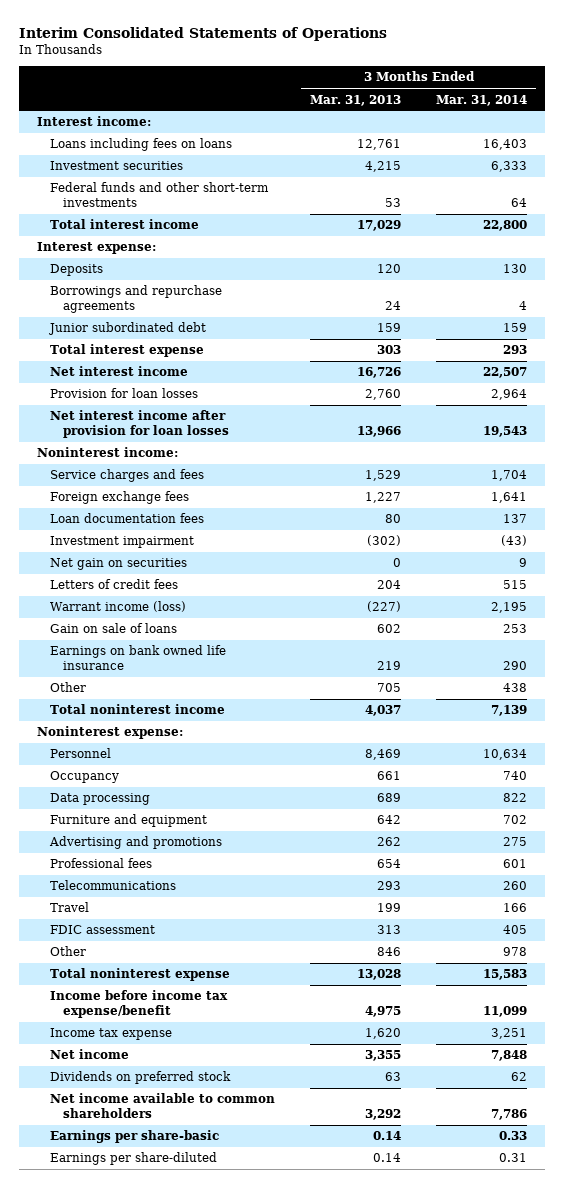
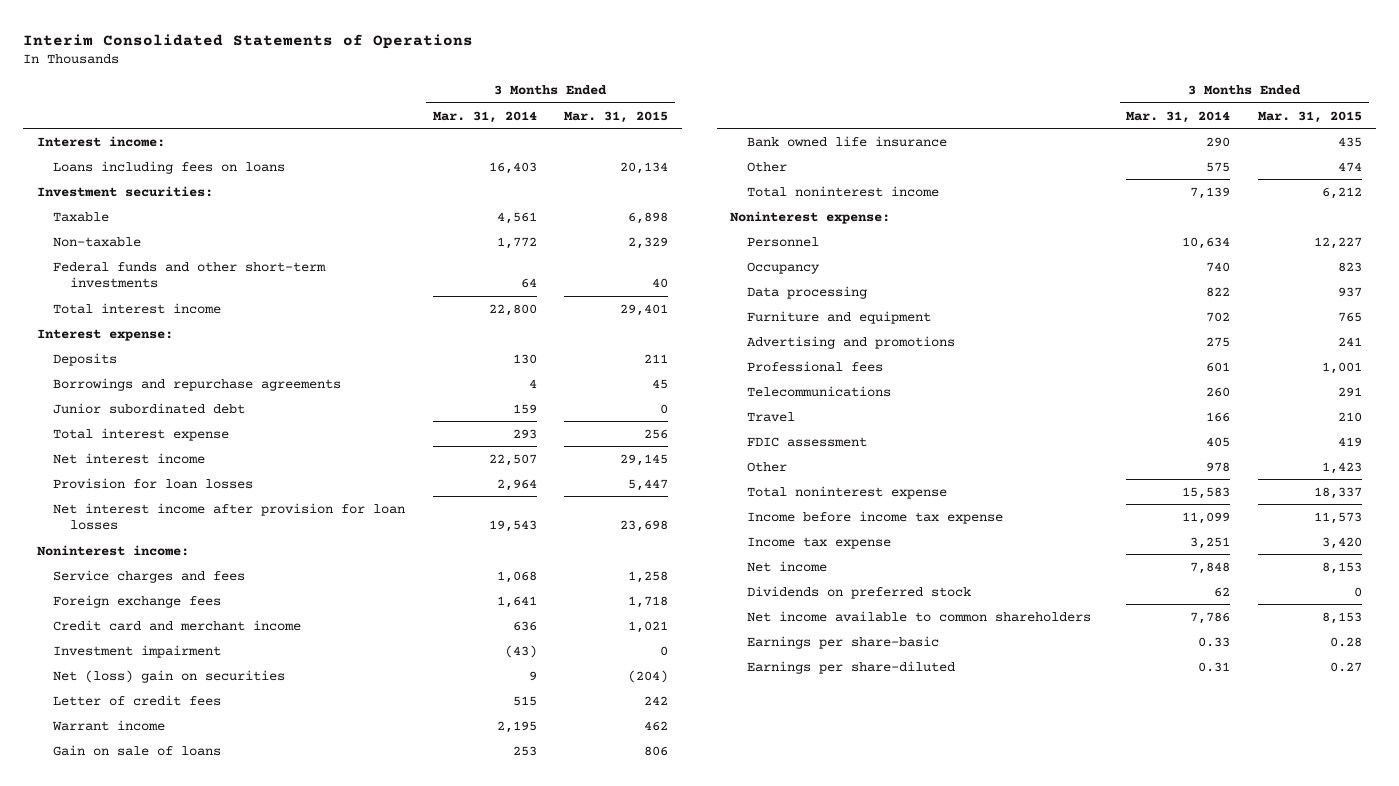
- | 3 Months Ended Mar. 31, 2013 | 3 Months Ended Mar. 31, 2014
+ | 3 Months Ended Mar. 31, 2014 | 3 Months Ended Mar. 31, 2015
- Investment securities | 4,215 | 6,333
+ Investment securities:
+ Taxable | 4,561 | 6,898
+ Non-taxable | 1,772 | 2,329
- Service charges and fees | 1,529 | 1,704
+ Service charges and fees | 1,068 | 1,258
- Loan documentation fees | 80 | 137
+ Credit card and merchant income | 636 | 1,021
- Net gain on securities | 0 | 9
- Letters of credit fees | 204 | 515
- Warrant income (loss) | (227) | 2,195
+ Net (loss) gain on securities | 9 | (204)
+ Letter of credit fees | 515 | 242
+ Warrant income | 2,195 | 462
- Earnings on bank owned life insurance | 219 | 290
- Other | 705 | 438
+ Bank owned life insurance | 290 | 435
+ Other | 575 | 474
- Income before income tax expense/benefit | 4,975 | 11,099
+ Income before income tax expense | 11,099 | 11,573

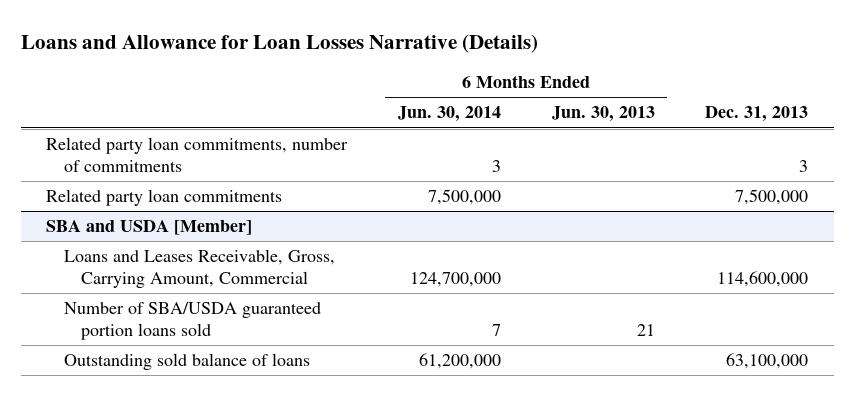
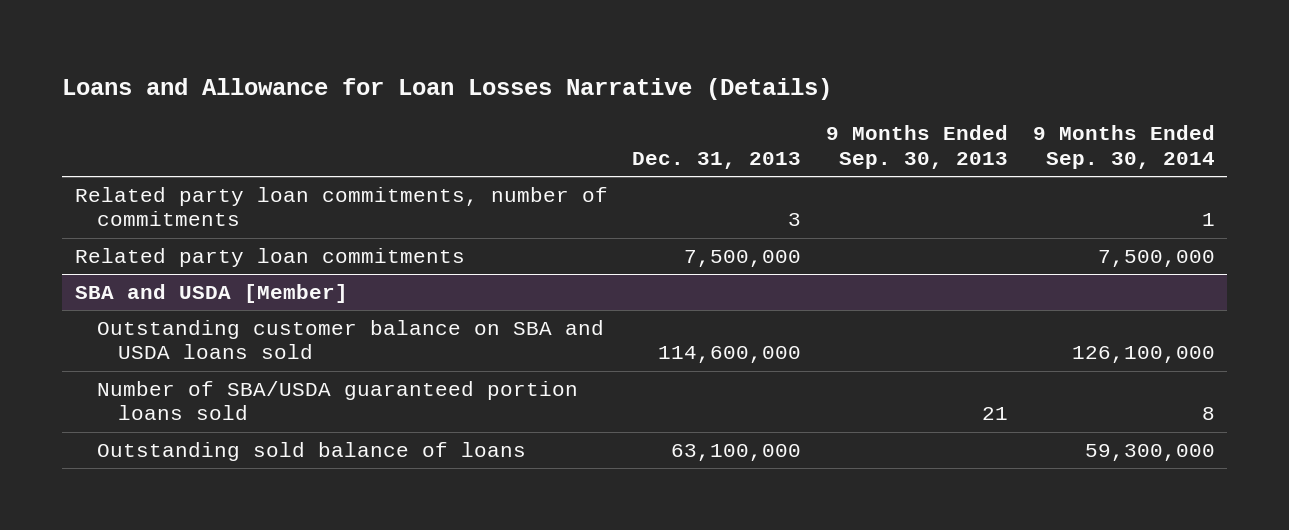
- | 6 Months Ended Jun. 30, 2014 | 6 Months Ended Jun. 30, 2013 | Dec. 31, 2013
+ | Dec. 31, 2013 | 9 Months Ended Sep. 30, 2013 | 9 Months Ended Sep. 30, 2014
@ SBA and USDA [Member]
- Loans and Leases Receivable, Gross, Carrying Amount, Commercial | 124,700,000 | | 114,600,000
+ Outstanding customer balance on SBA and USDA loans sold | 114,600,000 | | 126,100,000

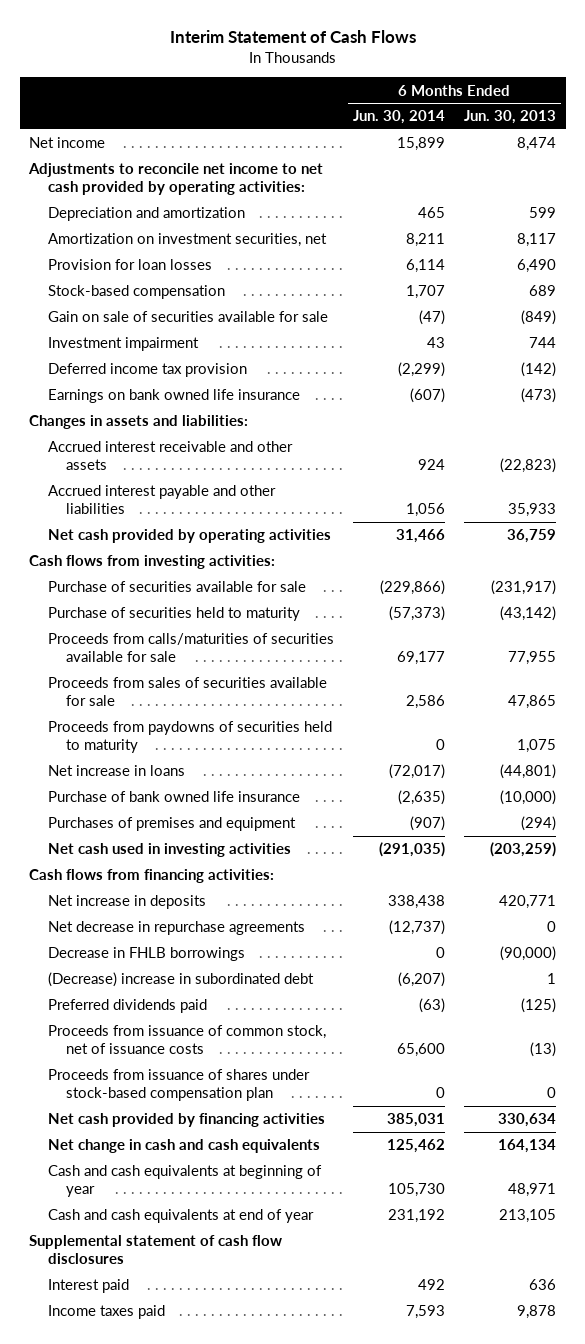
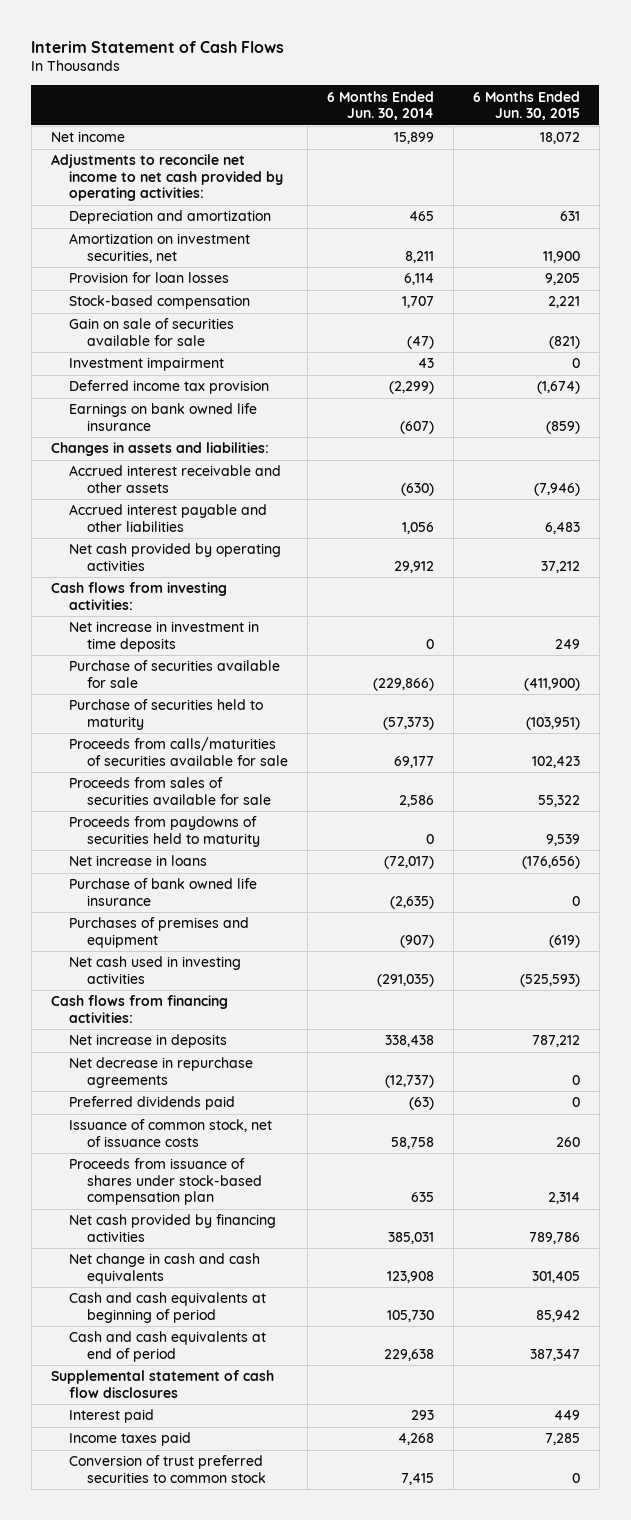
- | 6 Months Ended Jun. 30, 2014 | 6 Months Ended Jun. 30, 2013
+ | 6 Months Ended Jun. 30, 2014 | 6 Months Ended Jun. 30, 2015
- Accrued interest receivable and other assets | 924 | (22,823)
+ Accrued interest receivable and other assets | (630) | (7,946)
- Net cash provided by operating activities | 31,466 | 36,759
+ Net cash provided by operating activities | 29,912 | 37,212
+ Net increase in investment in time deposits | 0 | 249
- Decrease in FHLB borrowings | 0 | (90,000)
- (Decrease) increase in subordinated debt | (6,207) | 1
- Proceeds from issuance of common stock, net of issuance costs | 65,600 | (13)
- Proceeds from issuance of shares under stock-based compensation plan | 0 | 0
+ Issuance of common stock, net of issuance costs | 58,758 | 260
+ Proceeds from issuance of shares under stock-based compensation plan | 635 | 2,314
- Net change in cash and cash equivalents | 125,462 | 164,134
- Cash and cash equivalents at beginning of year | 105,730 | 48,971
- Cash and cash equivalents at end of year | 231,192 | 213,105
+ Net change in cash and cash equivalents | 123,908 | 301,405
+ Cash and cash equivalents at beginning of period | 105,730 | 85,942
+ Cash and cash equivalents at end of period | 229,638 | 387,347
- Interest paid | 492 | 636
- Income taxes paid | 7,593 | 9,878
+ Interest paid | 293 | 449
+ Income taxes paid | 4,268 | 7,285
+ Conversion of trust preferred securities to common stock | 7,415 | 0

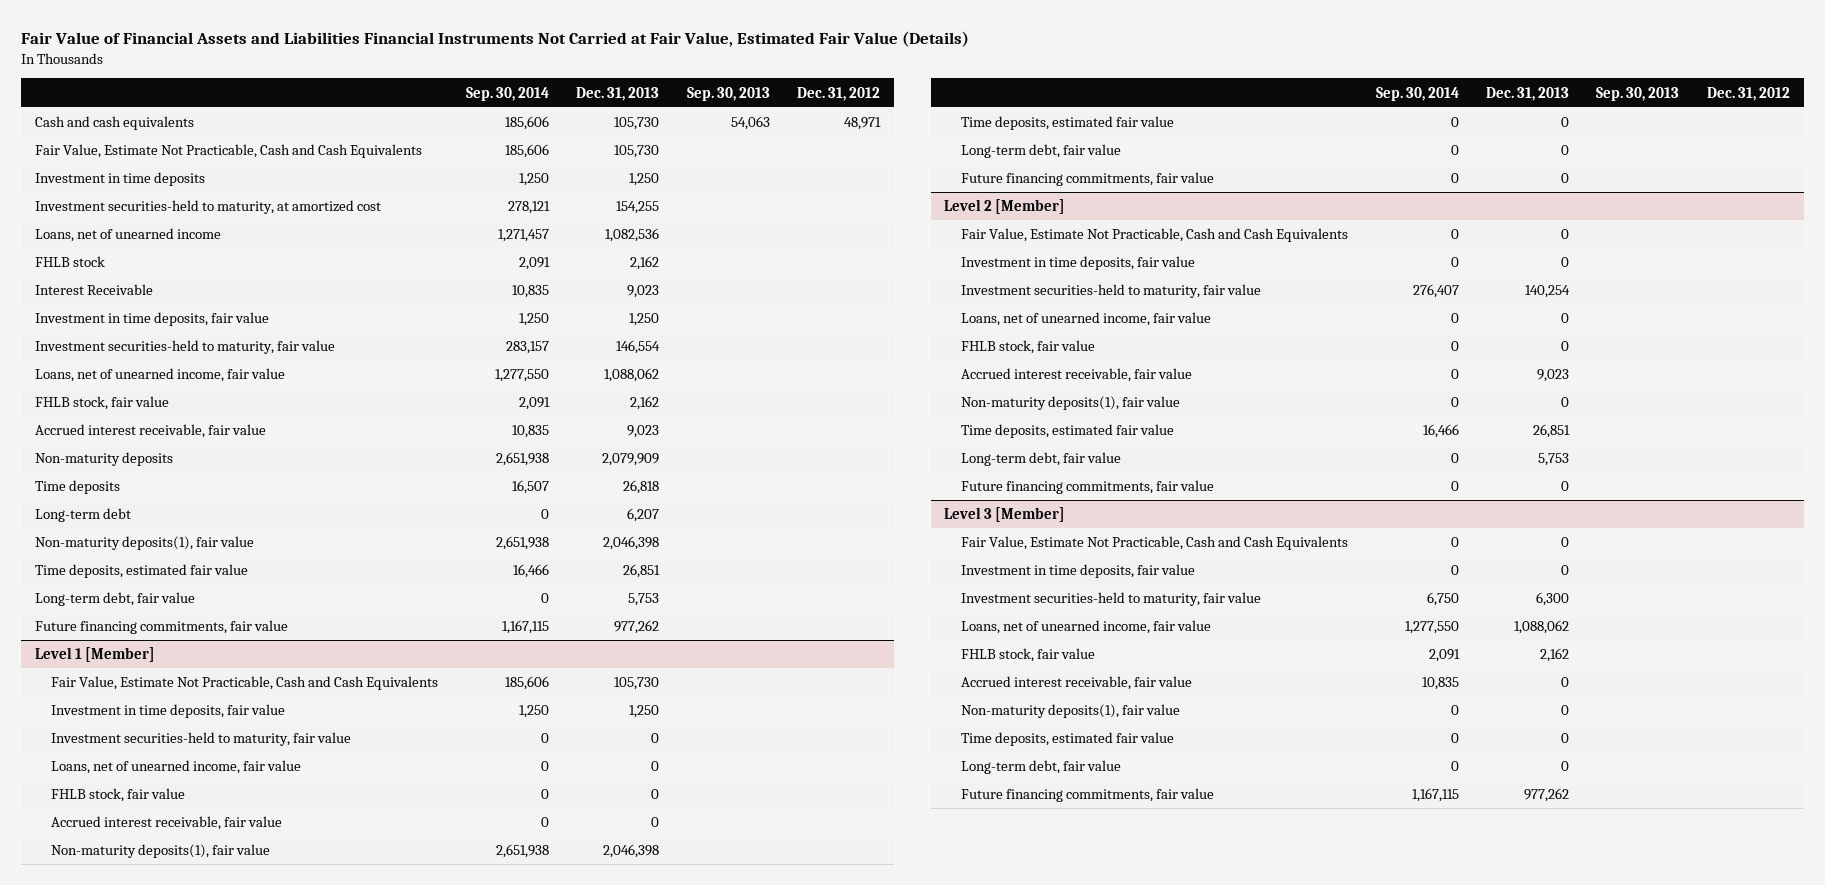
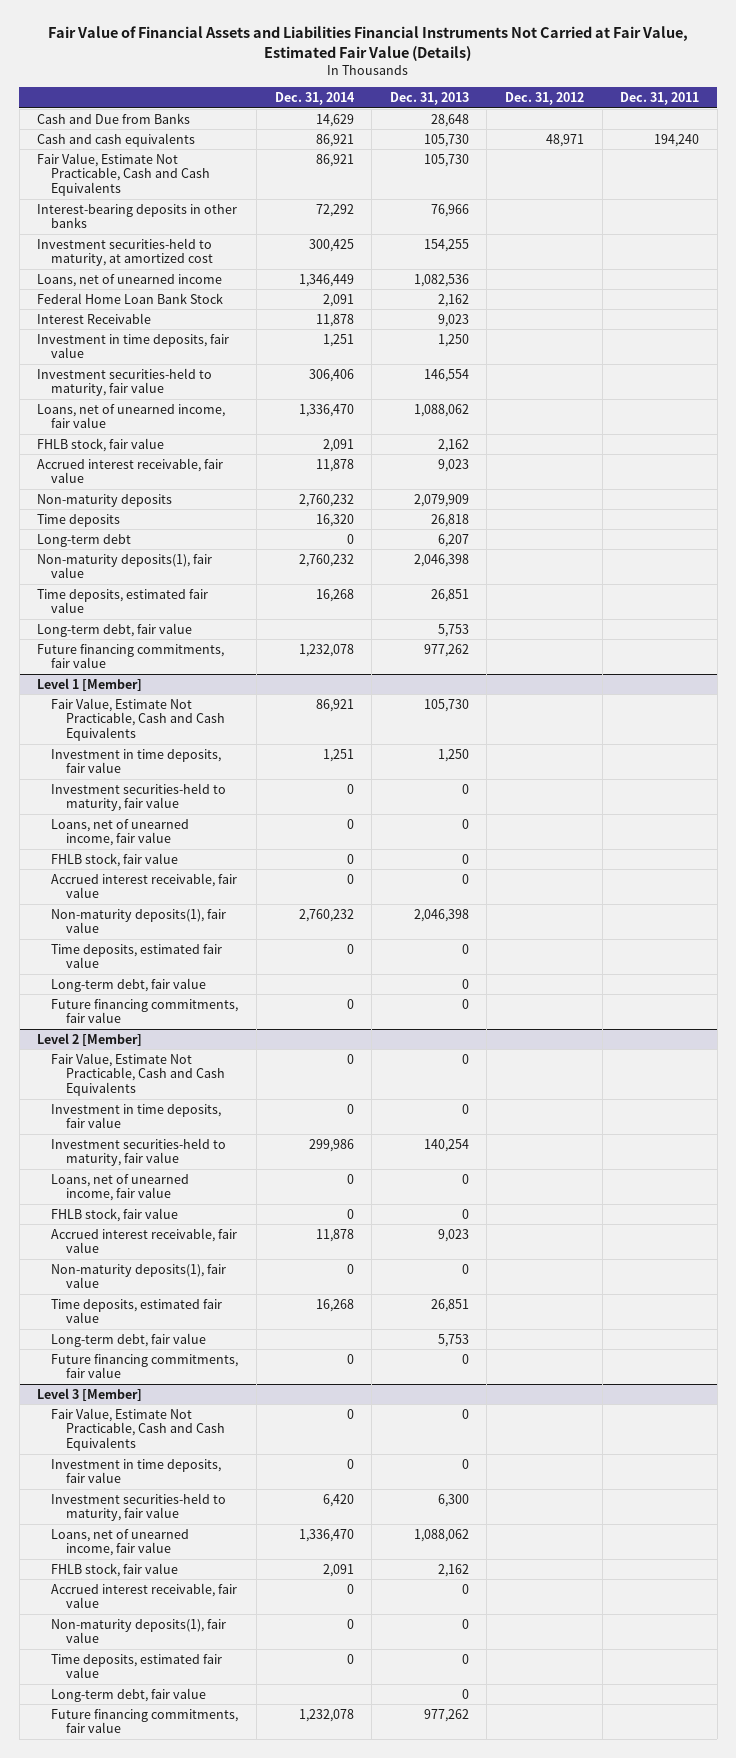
- | Sep. 30, 2014 | Dec. 31, 2013 | Sep. 30, 2013 | Dec. 31, 2012
+ | Dec. 31, 2014 | Dec. 31, 2013 | Dec. 31, 2012 | Dec. 31, 2011
+ Cash and Due from Banks | 14,629 | 28,648 | |
- Investment in time deposits | 1,250 | 1,250 | |
+ Interest-bearing deposits in other banks | 72,292 | 76,966 | |
- FHLB stock | 2,091 | 2,162 | |
+ Federal Home Loan Bank Stock | 2,091 | 2,162 | |

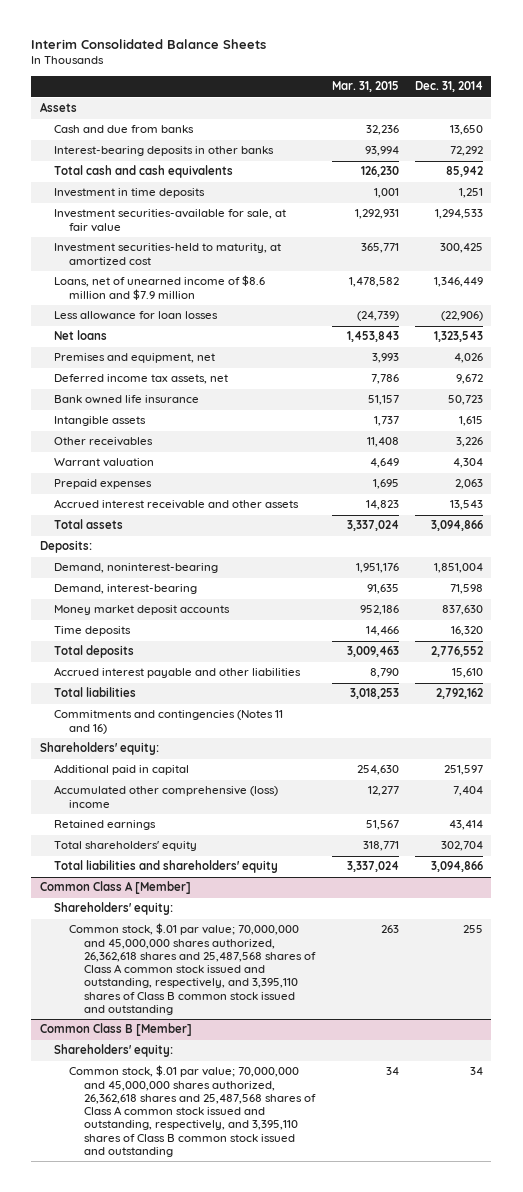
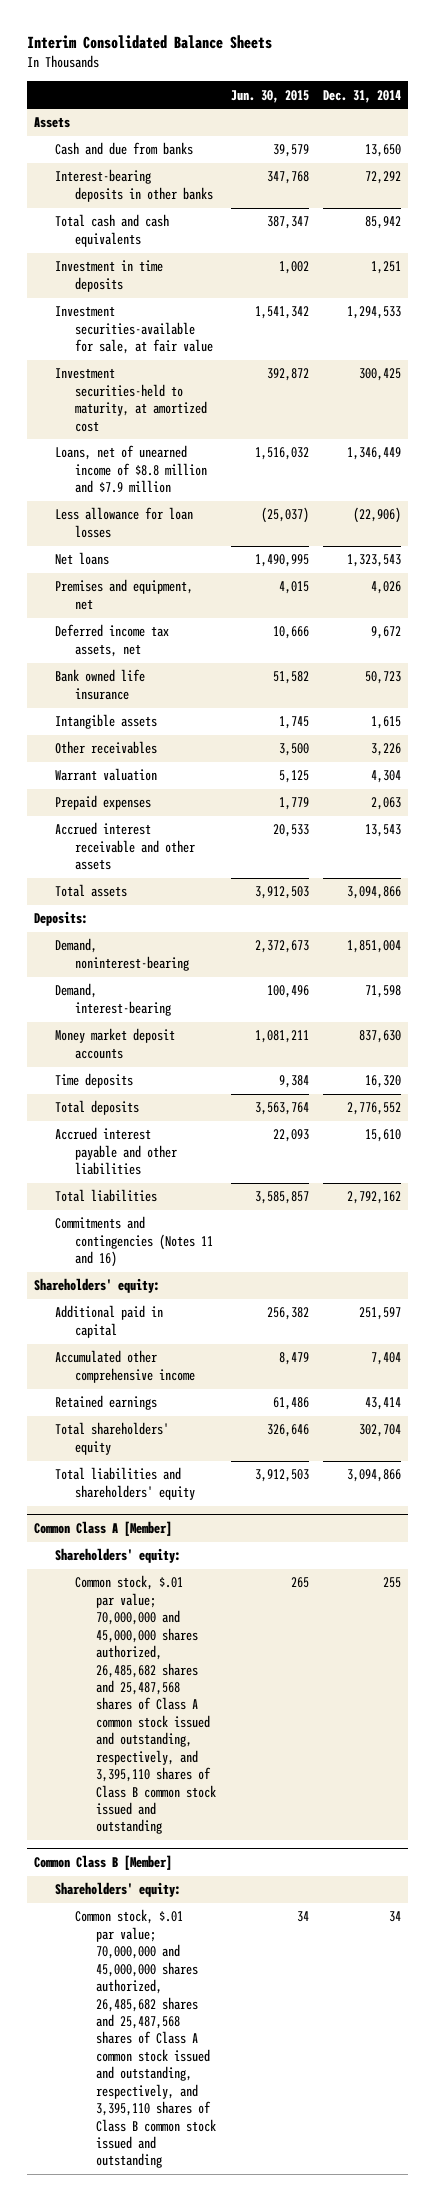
- | Mar. 31, 2015 | Dec. 31, 2014
+ | Jun. 30, 2015 | Dec. 31, 2014
- Loans, net of unearned income of $8.6 million and $7.9 million | 1,478,582 | 1,346,449
+ Loans, net of unearned income of $8.8 million and $7.9 million | 1,516,032 | 1,346,449
- Accumulated other comprehensive (loss) income | 12,277 | 7,404
+ Accumulated other comprehensive income | 8,479 | 7,404
@ Common Class A [Member]
- Common stock, $.01 par value; 70,000,000 and 45,000,000 shares authorized, 26,362,618 shares and 25,487,568 shares of Class A common stock issued and outstanding, respectively, and 3,395,110 shares of Class B common stock issued and outstanding | 263 | 255
+ Common stock, $.01 par value; 70,000,000 and 45,000,000 shares authorized, 26,485,682 shares and 25,487,568 shares of Class A common stock issued and outstanding, respectively, and 3,395,110 shares of Class B common stock issued and outstanding | 265 | 255
@ Common Class B [Member]
- Common stock, $.01 par value; 70,000,000 and 45,000,000 shares authorized, 26,362,618 shares and 25,487,568 shares of Class A common stock issued and outstanding, respectively, and 3,395,110 shares of Class B common stock issued and outstanding | 34 | 34
+ Common stock, $.01 par value; 70,000,000 and 45,000,000 shares authorized, 26,485,682 shares and 25,487,568 shares of Class A common stock issued and outstanding, respectively, and 3,395,110 shares of Class B common stock issued and outstanding | 34 | 34

